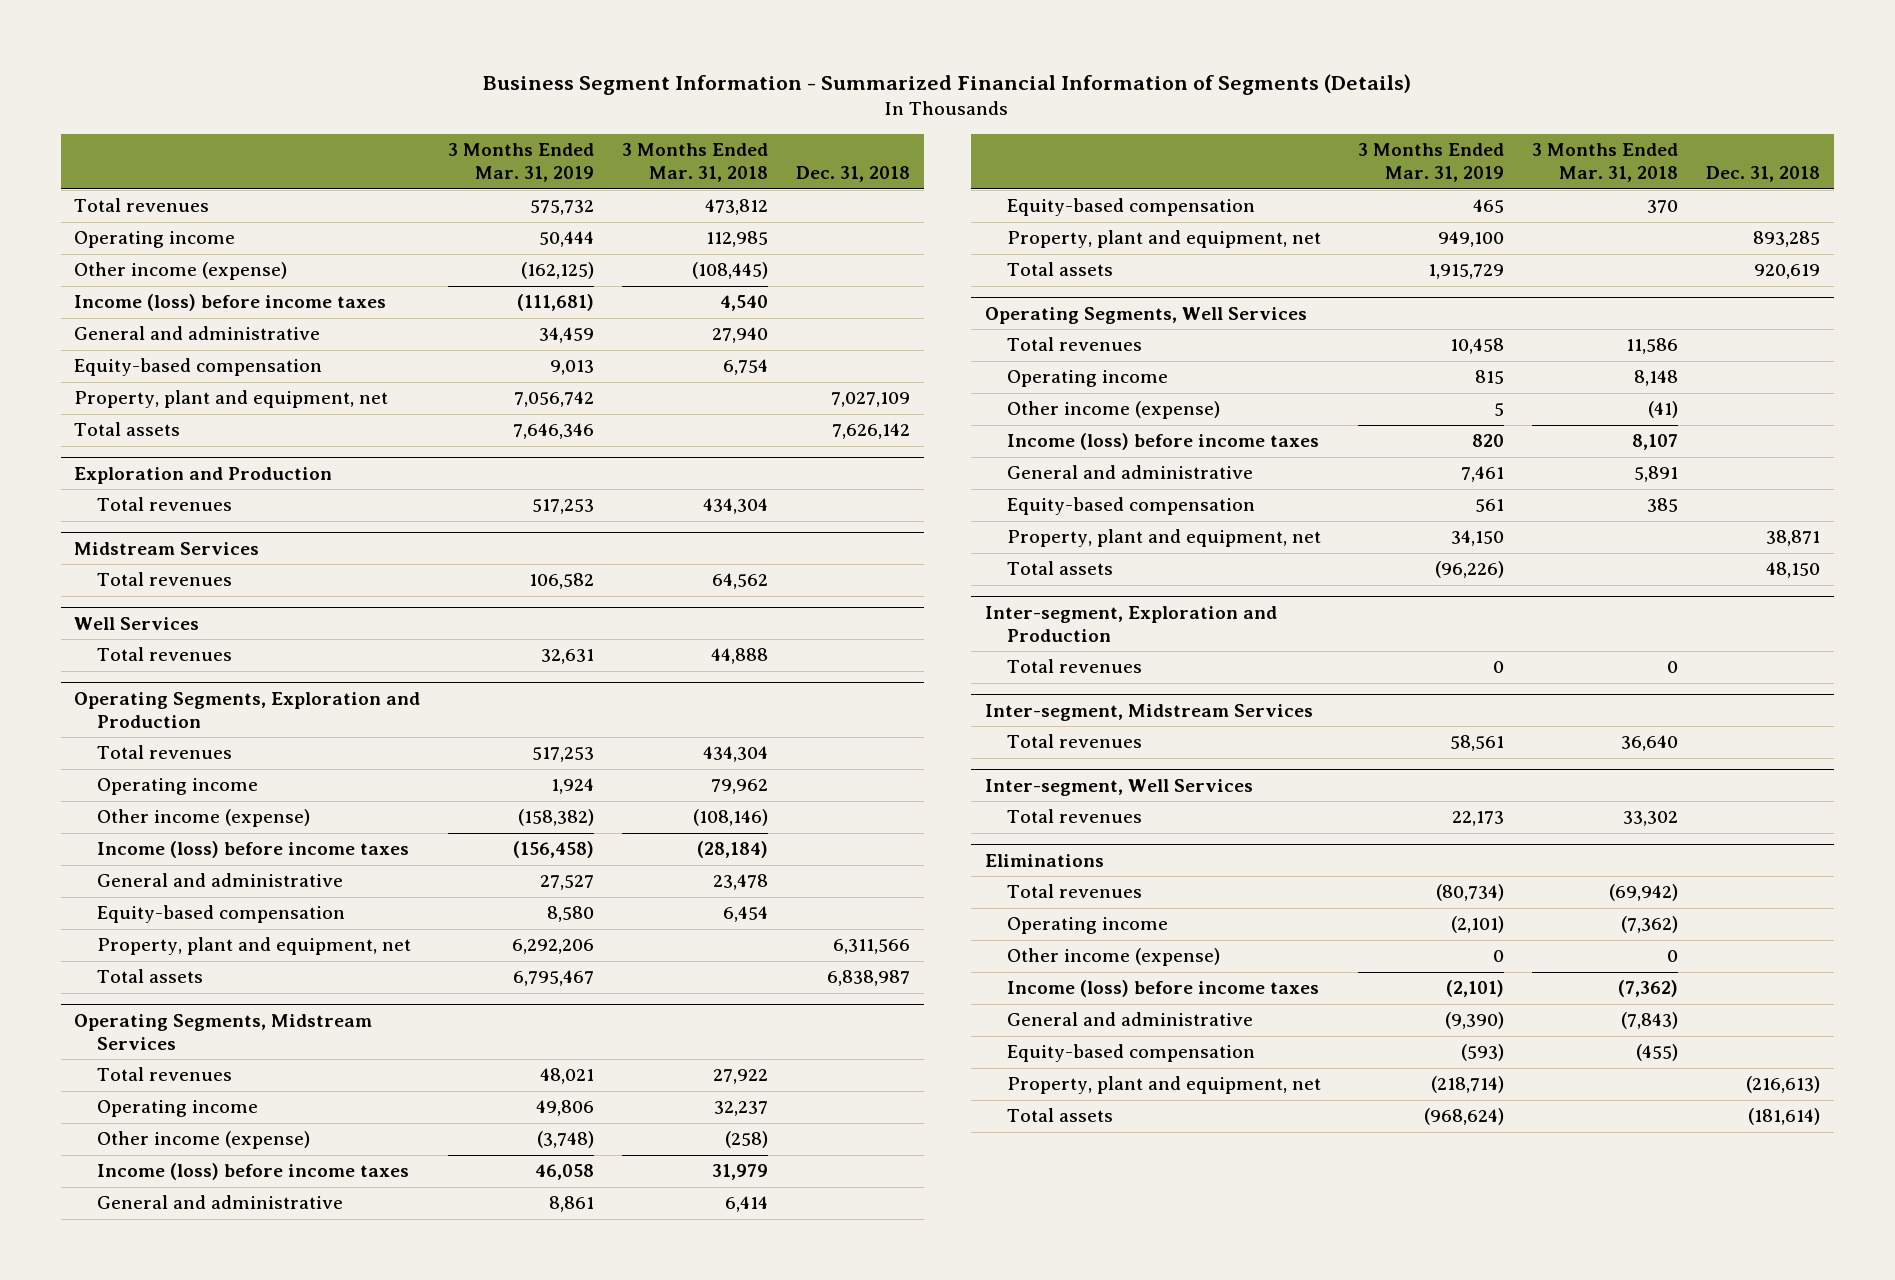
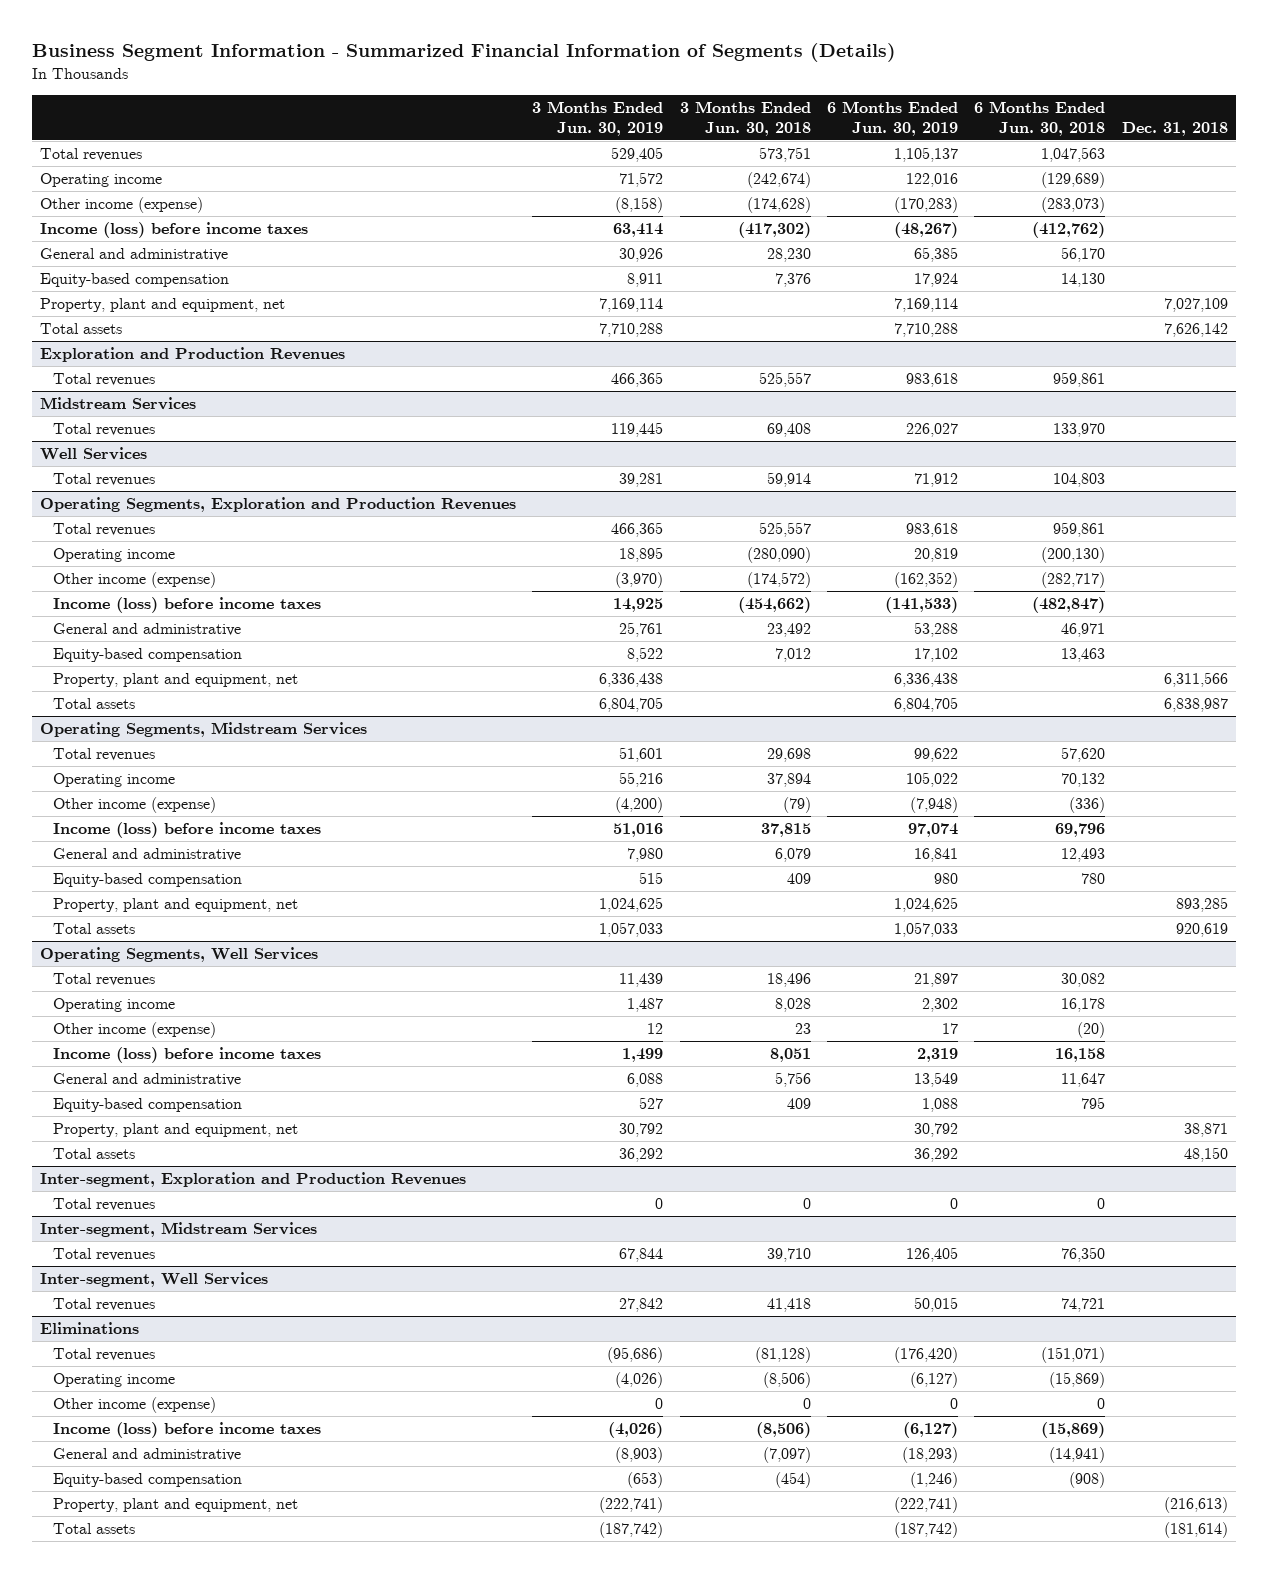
- | 3 Months Ended Mar. 31, 2019 | 3 Months Ended Mar. 31, 2018 | Dec. 31, 2018
+ | 3 Months Ended Jun. 30, 2019 | 3 Months Ended Jun. 30, 2018 | 6 Months Ended Jun. 30, 2019 | 6 Months Ended Jun. 30, 2018 | Dec. 31, 2018
- Exploration and Production
+ Exploration and Production Revenues
- Operating Segments, Exploration and Production
+ Operating Segments, Exploration and Production Revenues
- Inter-segment, Exploration and Production
+ Inter-segment, Exploration and Production Revenues

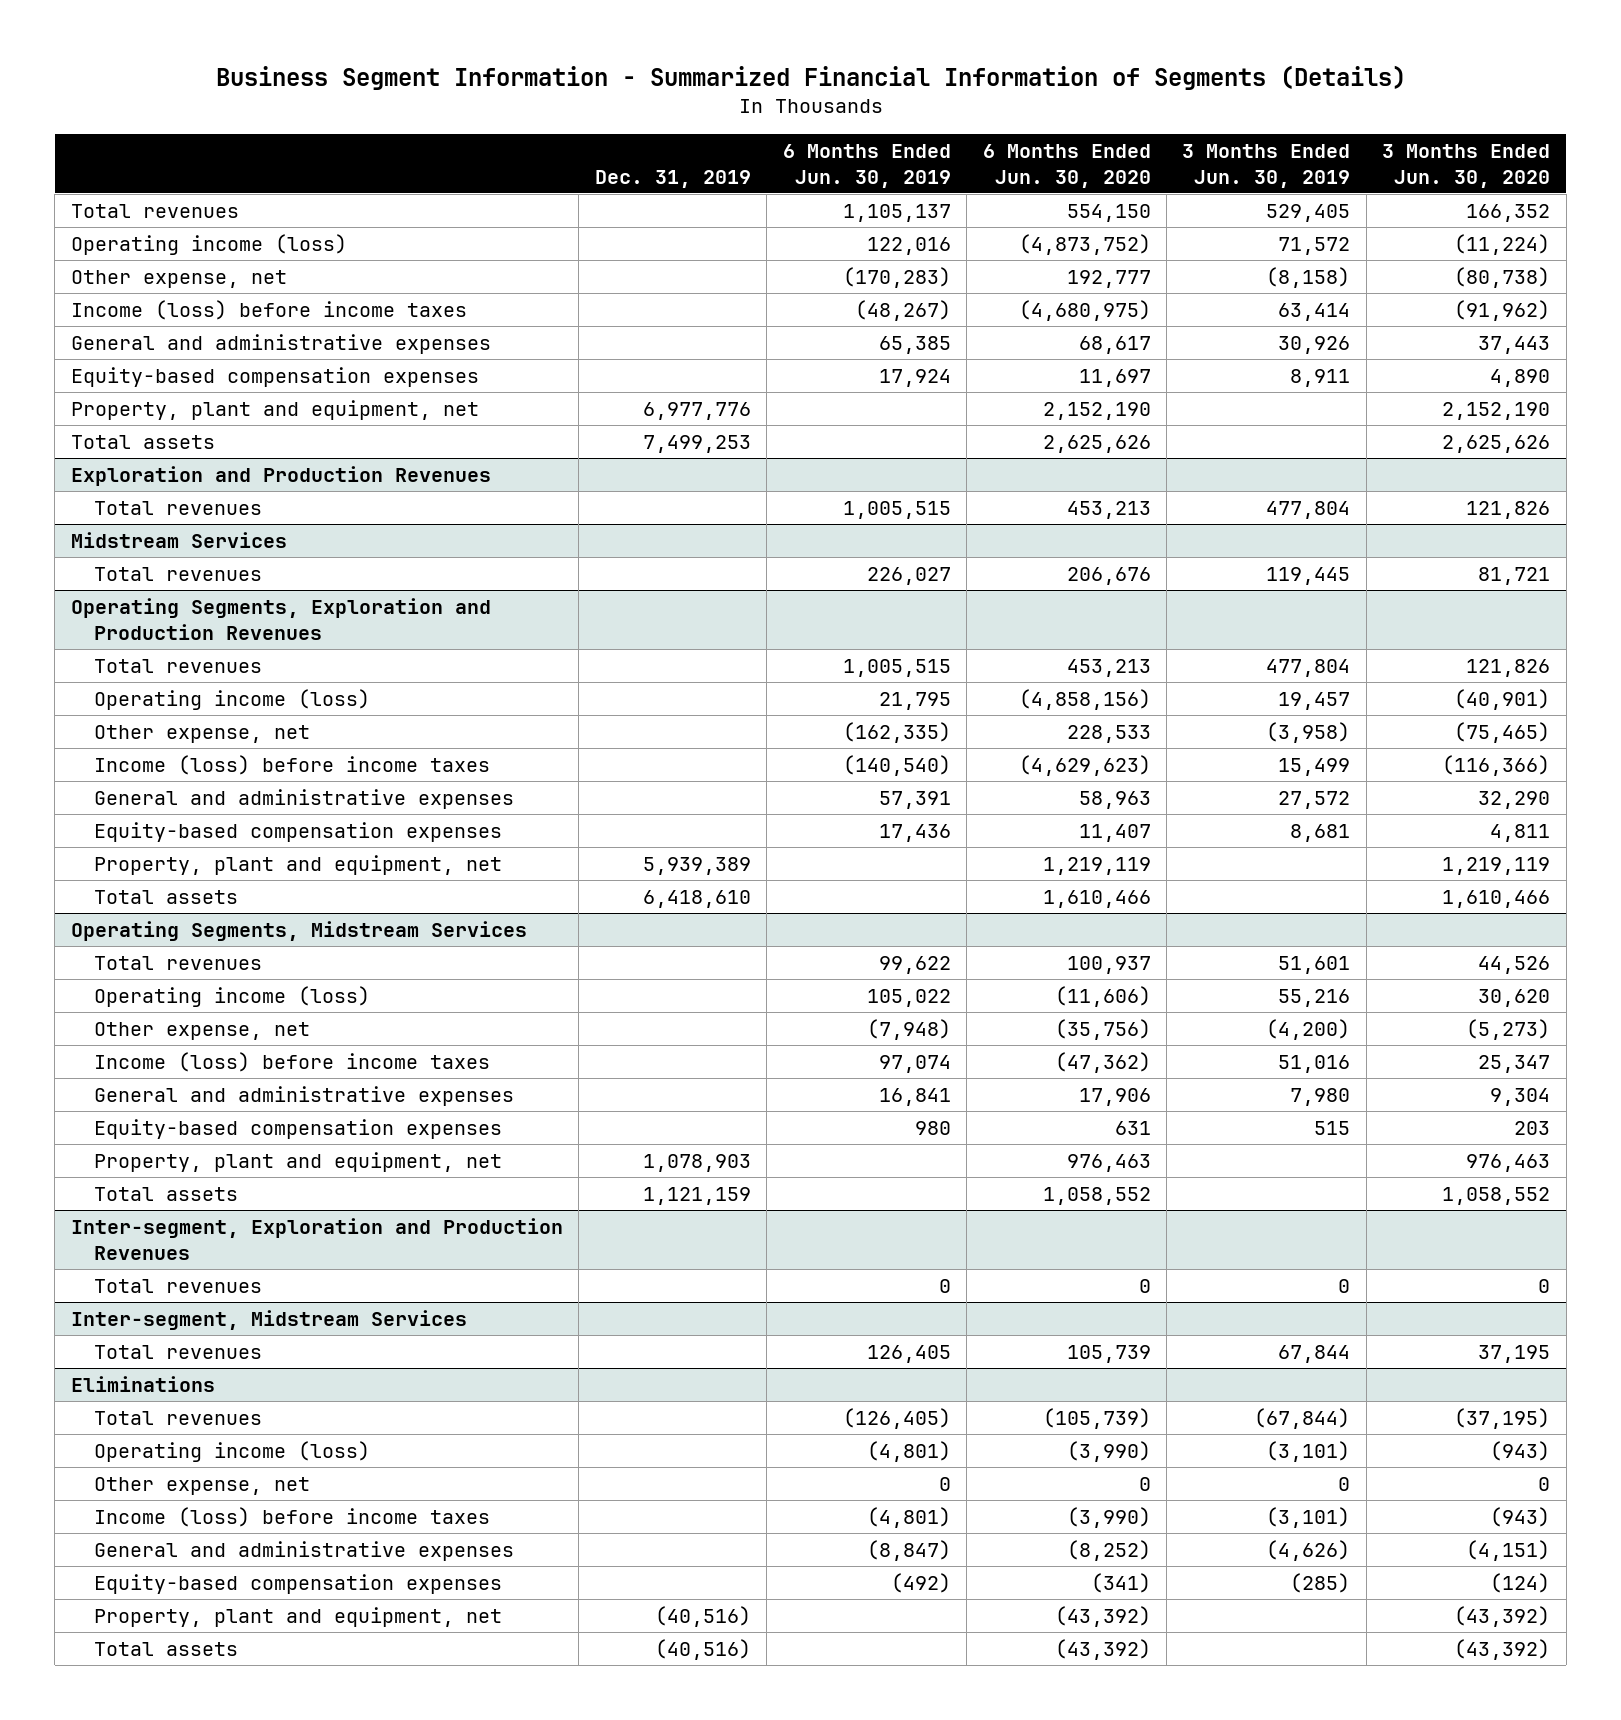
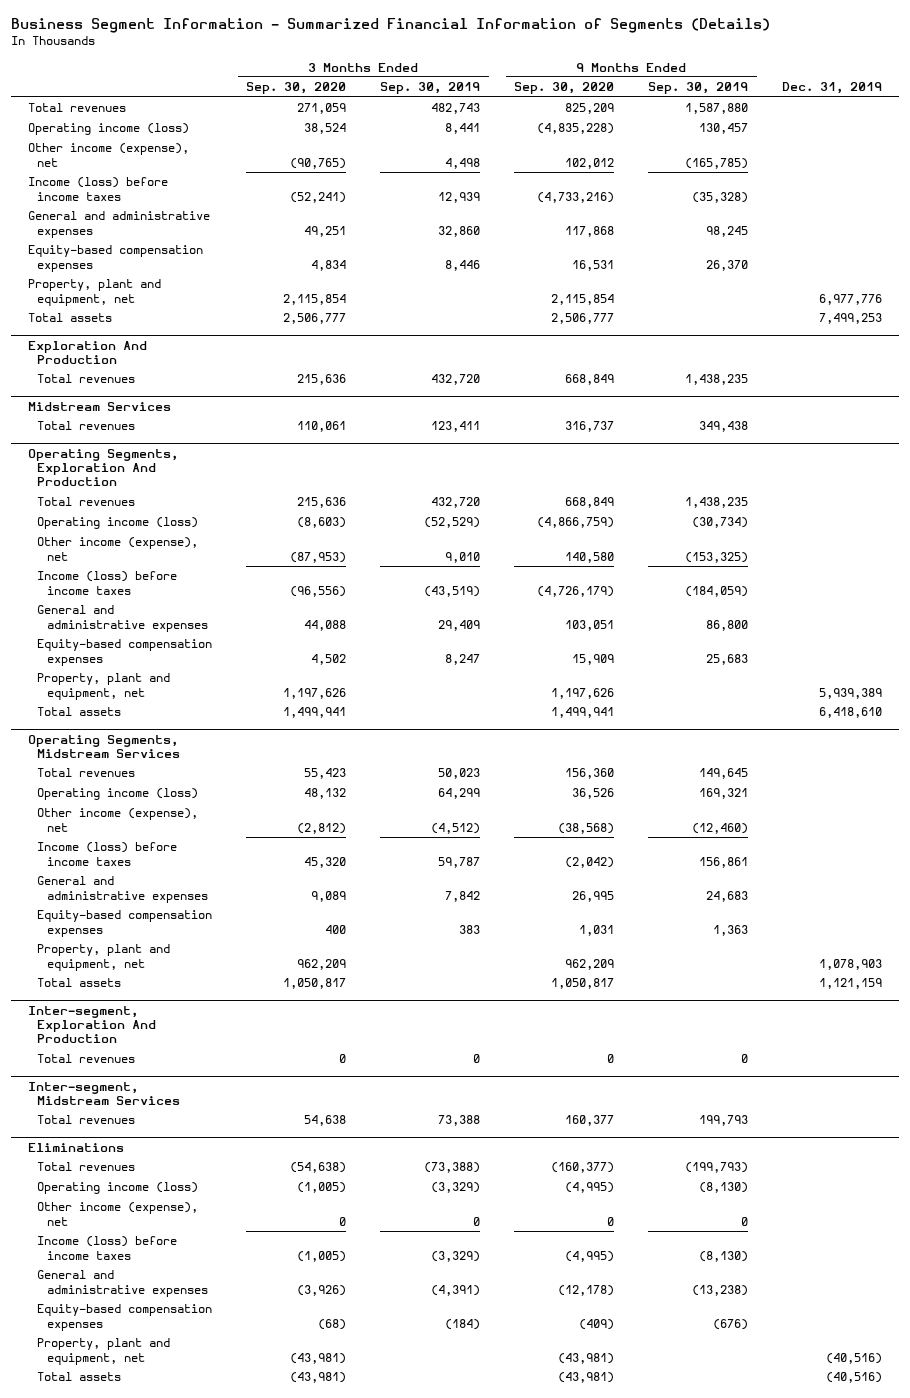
- | Dec. 31, 2019 | 6 Months Ended Jun. 30, 2019 | 6 Months Ended Jun. 30, 2020 | 3 Months Ended Jun. 30, 2019 | 3 Months Ended Jun. 30, 2020
+ | 3 Months Ended Sep. 30, 2020 | 3 Months Ended Sep. 30, 2019 | 9 Months Ended Sep. 30, 2020 | 9 Months Ended Sep. 30, 2019 | Dec. 31, 2019
- Other expense, net | | (170,283) | 192,777 | (8,158) | (80,738)
+ Other income (expense), net | (90,765) | 4,498 | 102,012 | (165,785) |
- Exploration and Production Revenues
+ Exploration And Production
- Operating Segments, Exploration and Production Revenues
+ Operating Segments, Exploration And Production
- Other expense, net | | (162,335) | 228,533 | (3,958) | (75,465)
+ Other income (expense), net | (87,953) | 9,010 | 140,580 | (153,325) |
@ Operating Segments, Midstream Services
- Other expense, net | | (7,948) | (35,756) | (4,200) | (5,273)
+ Other income (expense), net | (2,812) | (4,512) | (38,568) | (12,460) |
- Inter-segment, Exploration and Production Revenues
+ Inter-segment, Exploration And Production
@ Eliminations
- Other expense, net | | 0 | 0 | 0 | 0
+ Other income (expense), net | 0 | 0 | 0 | 0 |

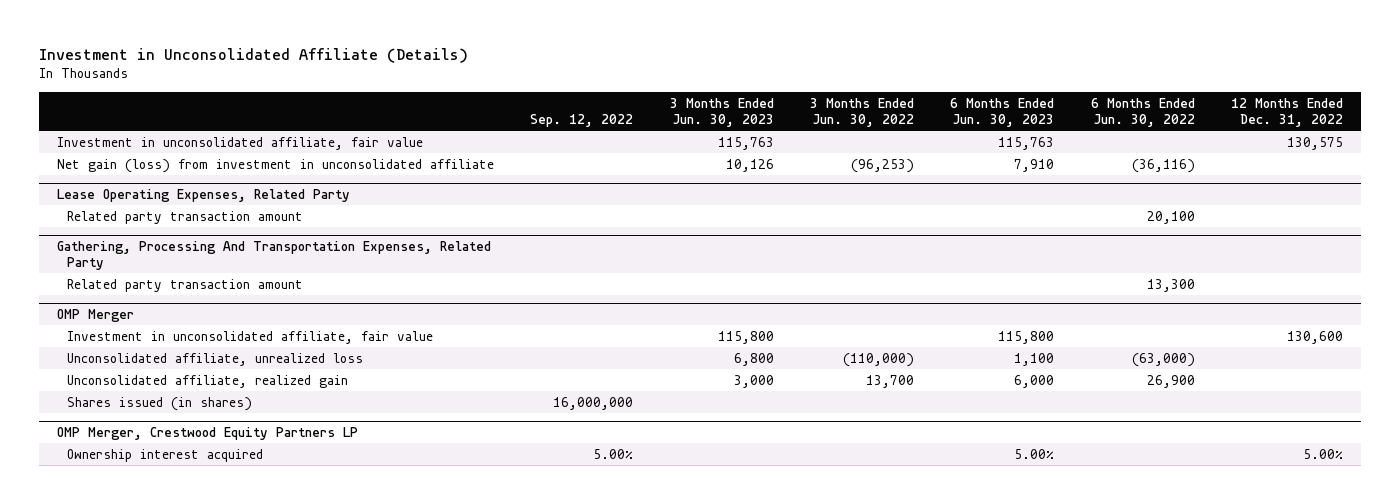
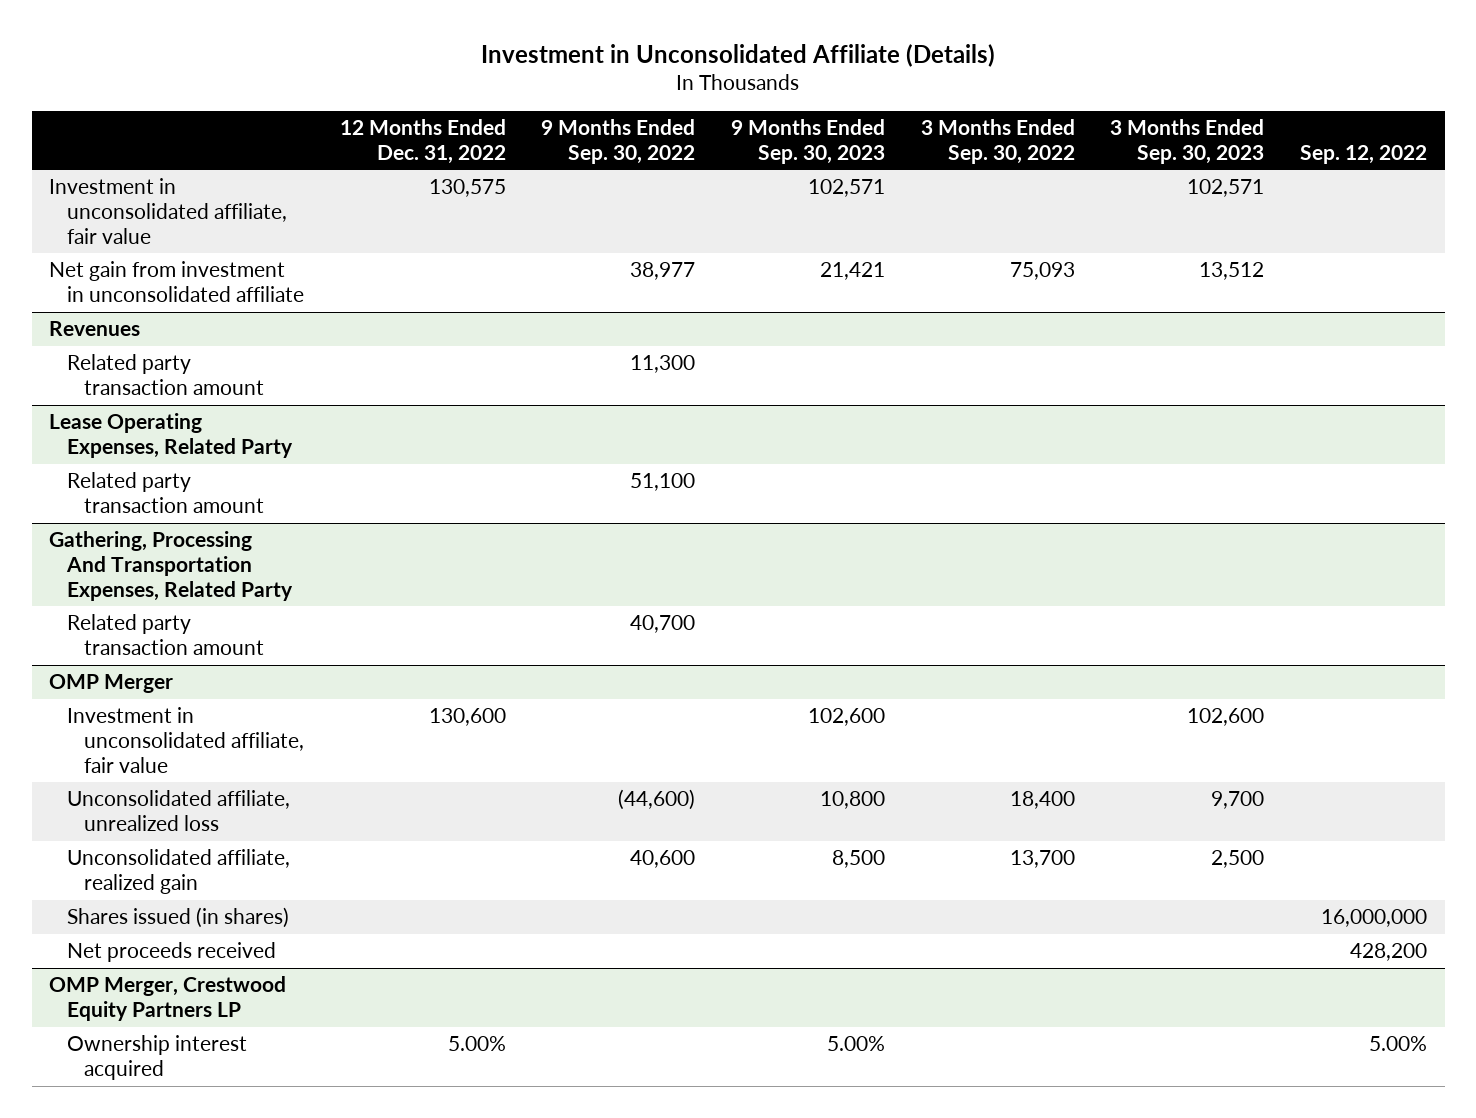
- | Sep. 12, 2022 | 3 Months Ended Jun. 30, 2023 | 3 Months Ended Jun. 30, 2022 | 6 Months Ended Jun. 30, 2023 | 6 Months Ended Jun. 30, 2022 | 12 Months Ended Dec. 31, 2022
+ | 12 Months Ended Dec. 31, 2022 | 9 Months Ended Sep. 30, 2022 | 9 Months Ended Sep. 30, 2023 | 3 Months Ended Sep. 30, 2022 | 3 Months Ended Sep. 30, 2023 | Sep. 12, 2022
- Net gain (loss) from investment in unconsolidated affiliate | | 10,126 | (96,253) | 7,910 | (36,116) |
+ Net gain from investment in unconsolidated affiliate | | 38,977 | 21,421 | 75,093 | 13,512 |
+ Revenues
+ Related party transaction amount | | 11,300 | | | |
@ OMP Merger
+ Net proceeds received | | | | | | 428,200

